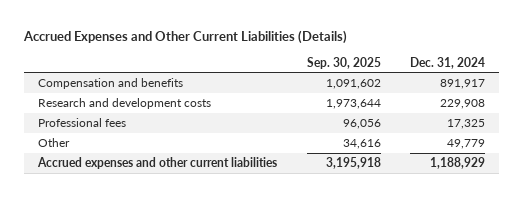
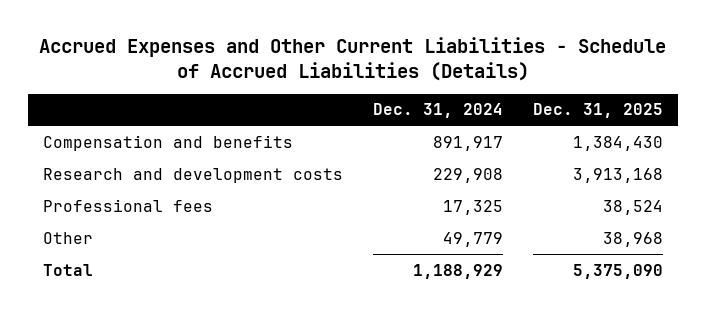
- Accrued Expenses and Other Current Liabilities (Details)
+ Accrued Expenses and Other Current Liabilities - Schedule of Accrued Liabilities (Details)
- | Sep. 30, 2025 | Dec. 31, 2024
+ | Dec. 31, 2024 | Dec. 31, 2025
- Accrued expenses and other current liabilities | 3,195,918 | 1,188,929
+ Total | 1,188,929 | 5,375,090

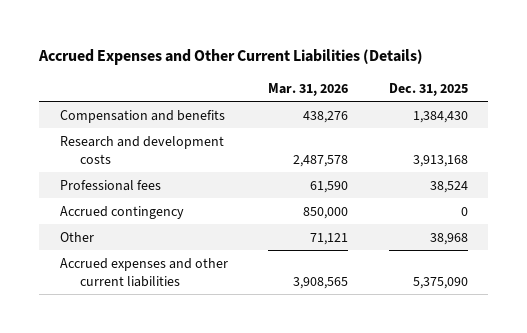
- Accrued Expenses and Other Current Liabilities - Schedule of Accrued Liabilities (Details)
+ Accrued Expenses and Other Current Liabilities (Details)
- | Dec. 31, 2024 | Dec. 31, 2025
+ | Mar. 31, 2026 | Dec. 31, 2025
+ Accrued contingency | 850,000 | 0
- Total | 1,188,929 | 5,375,090
+ Accrued expenses and other current liabilities | 3,908,565 | 5,375,090

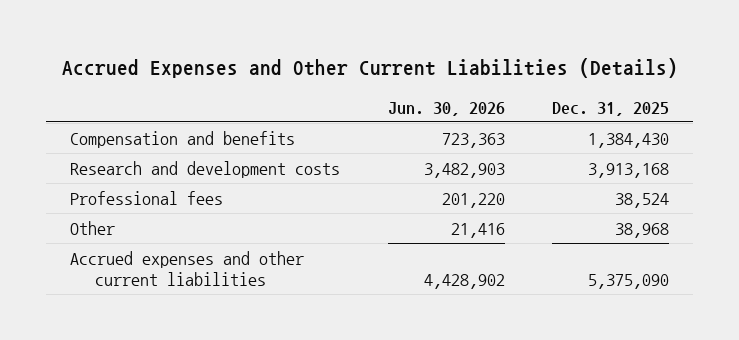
- | Mar. 31, 2026 | Dec. 31, 2025
+ | Jun. 30, 2026 | Dec. 31, 2025
- Accrued contingency | 850,000 | 0

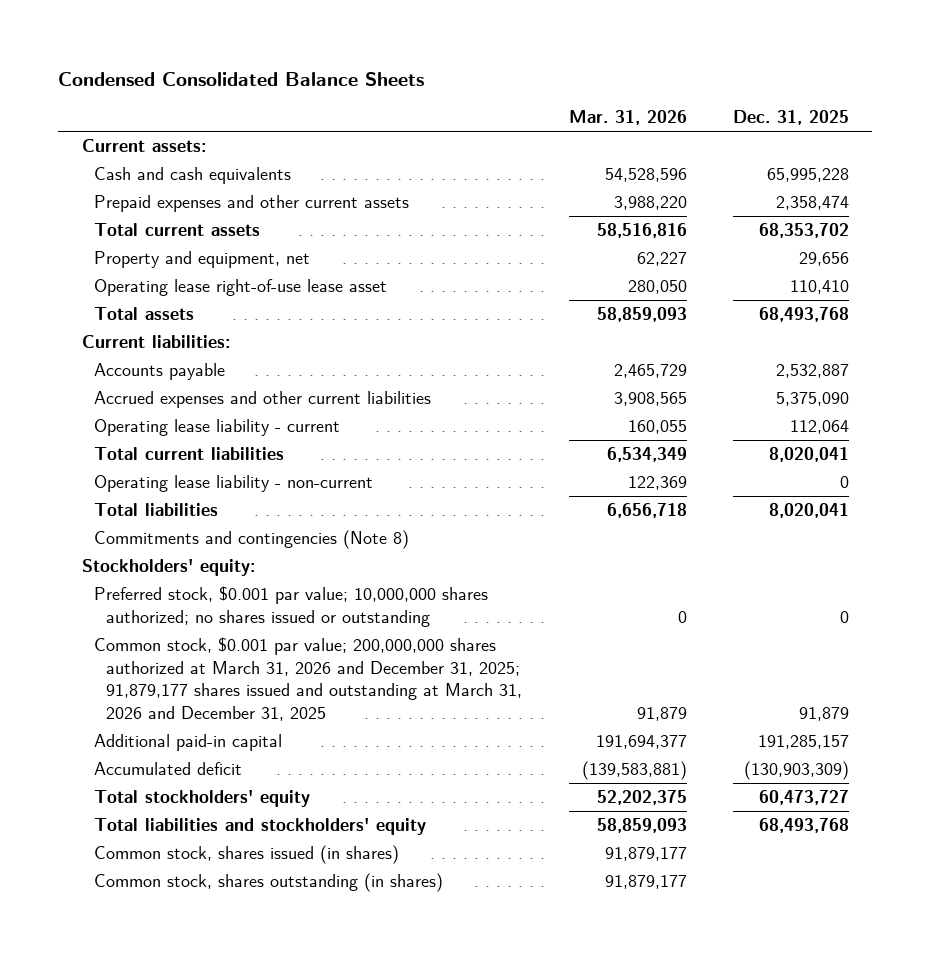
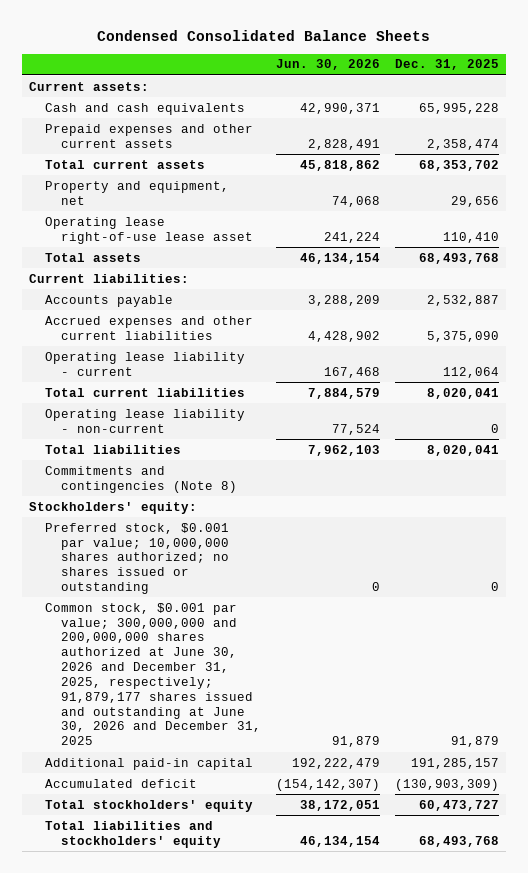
- | Mar. 31, 2026 | Dec. 31, 2025
+ | Jun. 30, 2026 | Dec. 31, 2025
- Common stock, $0.001 par value; 200,000,000 shares authorized at March 31, 2026 and December 31, 2025; 91,879,177 shares issued and outstanding at March 31, 2026 and December 31, 2025 | 91,879 | 91,879
+ Common stock, $0.001 par value; 300,000,000 and 200,000,000 shares authorized at June 30, 2026 and December 31, 2025, respectively; 91,879,177 shares issued and outstanding at June 30, 2026 and December 31, 2025 | 91,879 | 91,879
- Common stock, shares issued (in shares) | 91,879,177 |
- Common stock, shares outstanding (in shares) | 91,879,177 |

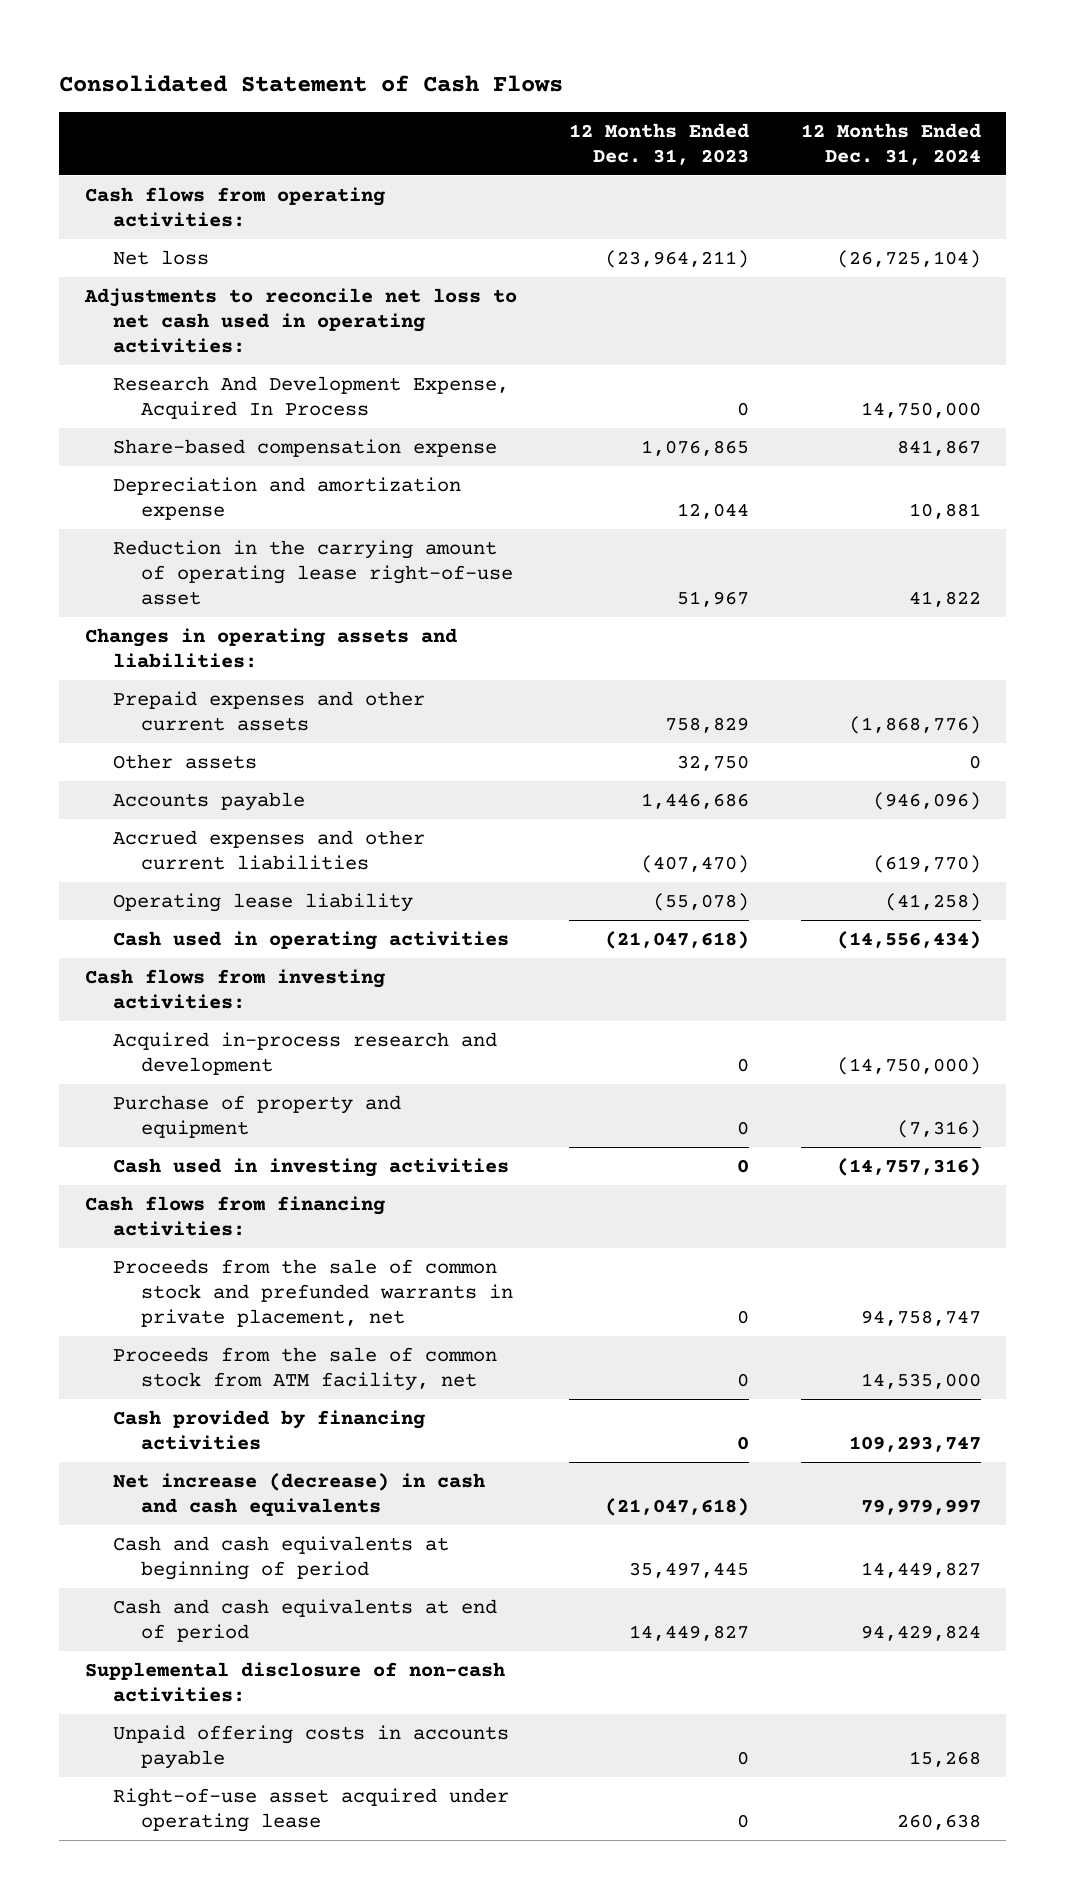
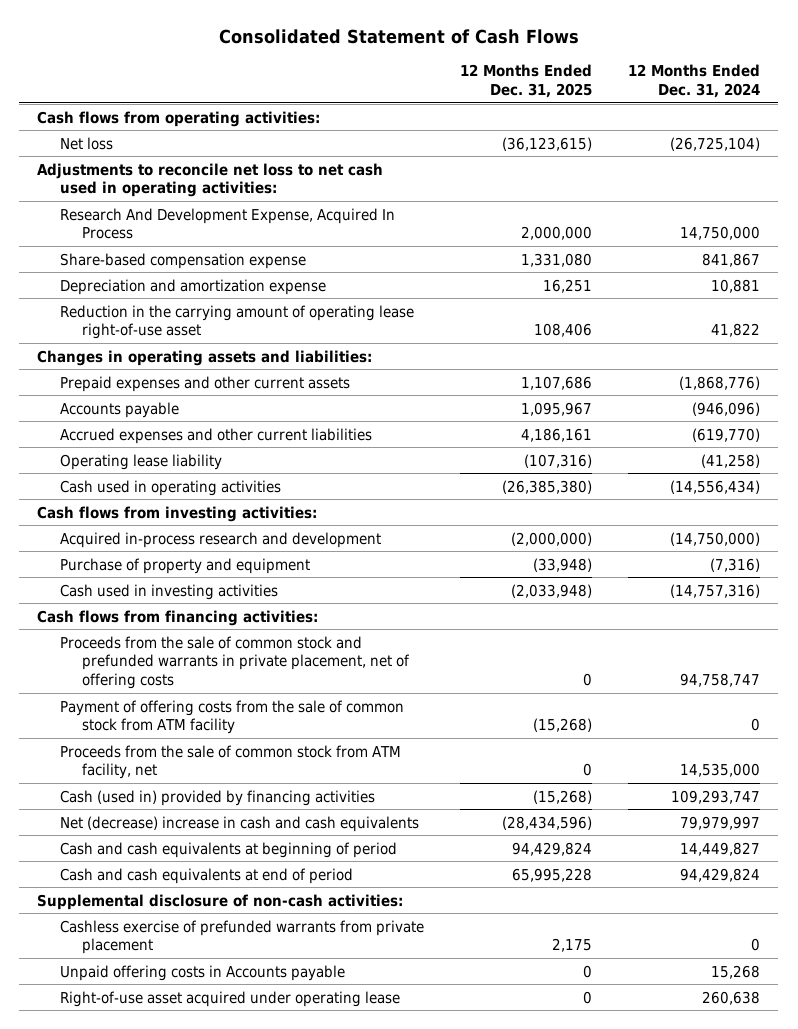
- | 12 Months Ended Dec. 31, 2023 | 12 Months Ended Dec. 31, 2024
+ | 12 Months Ended Dec. 31, 2025 | 12 Months Ended Dec. 31, 2024
- Other assets | 32,750 | 0
- Proceeds from the sale of common stock and prefunded warrants in private placement, net | 0 | 94,758,747
+ Proceeds from the sale of common stock and prefunded warrants in private placement, net of offering costs | 0 | 94,758,747
+ Payment of offering costs from the sale of common stock from ATM facility | (15,268) | 0
- Cash provided by financing activities | 0 | 109,293,747
- Net increase (decrease) in cash and cash equivalents | (21,047,618) | 79,979,997
+ Cash (used in) provided by financing activities | (15,268) | 109,293,747
+ Net (decrease) increase in cash and cash equivalents | (28,434,596) | 79,979,997
- Unpaid offering costs in accounts payable | 0 | 15,268
+ Cashless exercise of prefunded warrants from private placement | 2,175 | 0
+ Unpaid offering costs in Accounts payable | 0 | 15,268

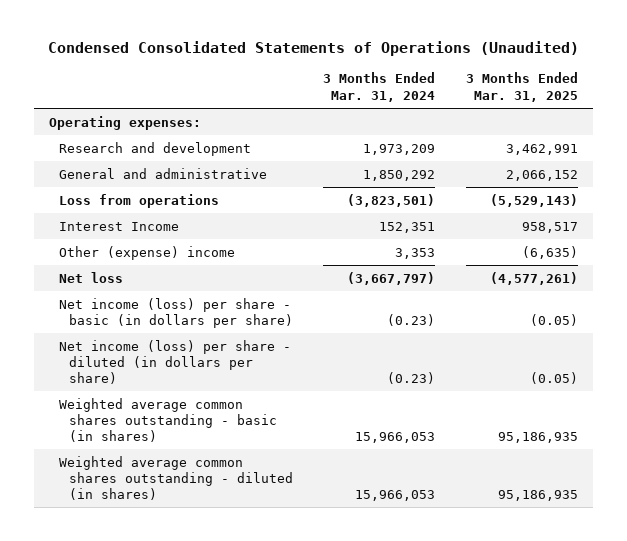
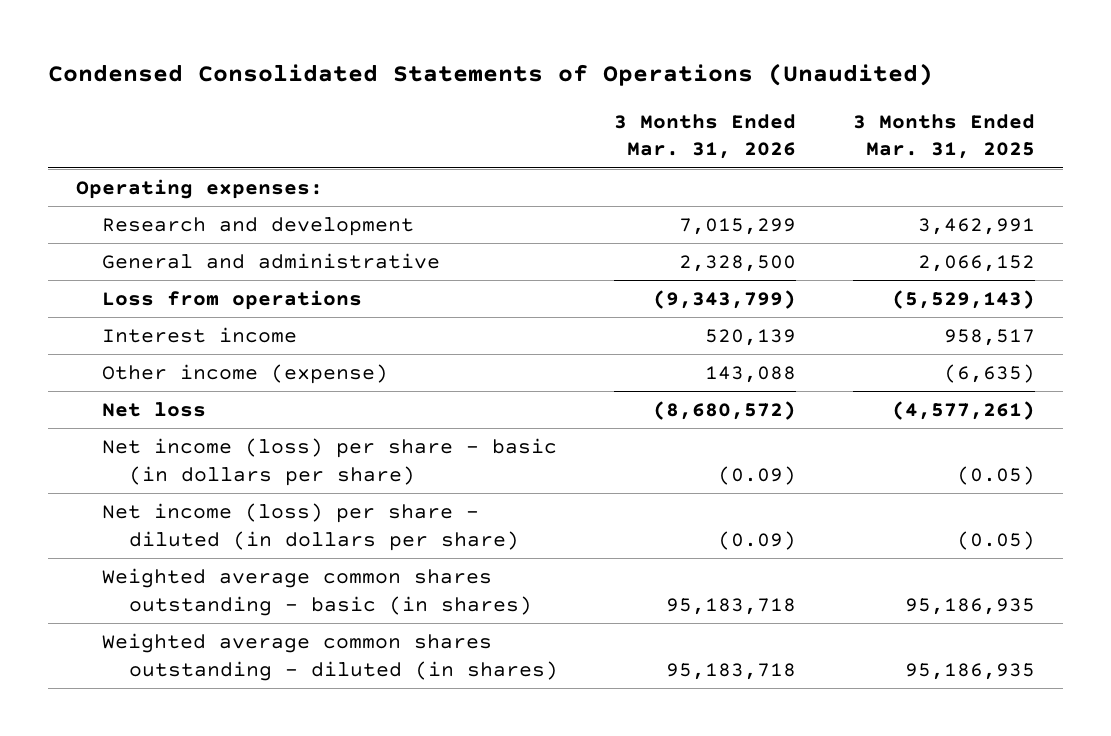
- | 3 Months Ended Mar. 31, 2024 | 3 Months Ended Mar. 31, 2025
+ | 3 Months Ended Mar. 31, 2026 | 3 Months Ended Mar. 31, 2025
- Interest Income | 152,351 | 958,517
- Other (expense) income | 3,353 | (6,635)
+ Interest income | 520,139 | 958,517
+ Other income (expense) | 143,088 | (6,635)

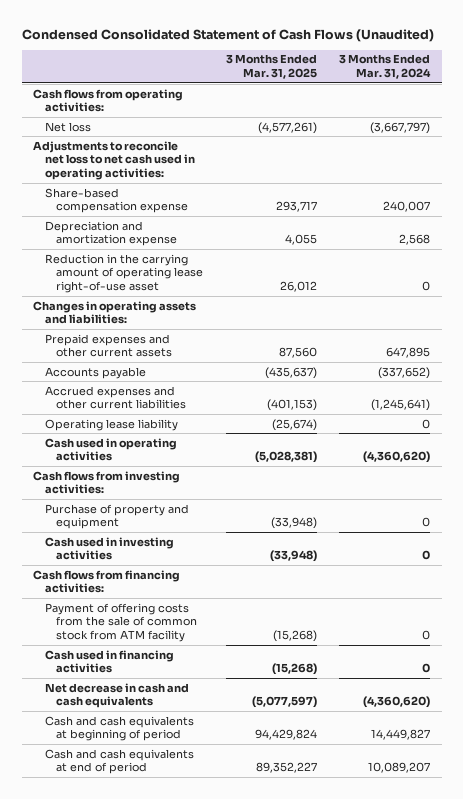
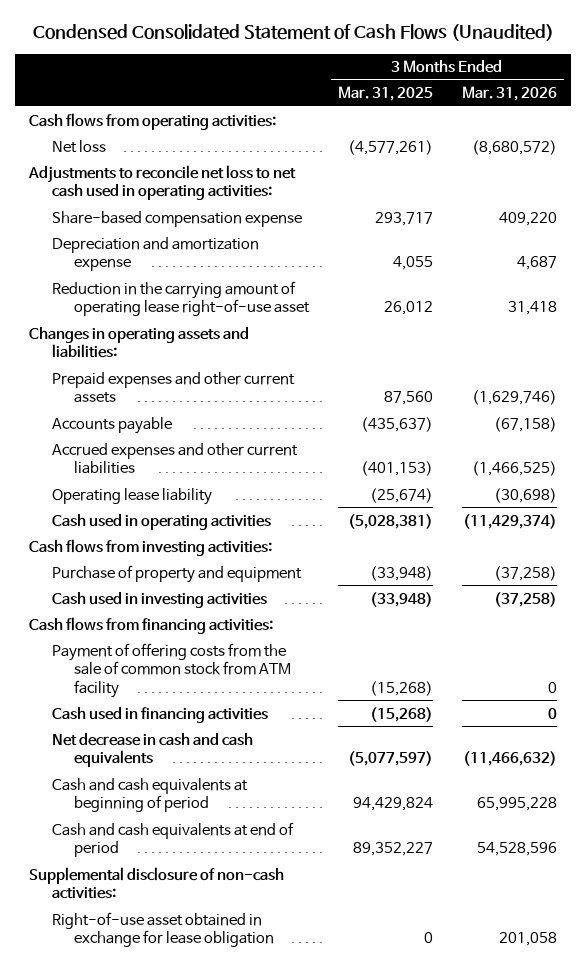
- | 3 Months Ended Mar. 31, 2025 | 3 Months Ended Mar. 31, 2024
+ | 3 Months Ended Mar. 31, 2025 | 3 Months Ended Mar. 31, 2026
+ Supplemental disclosure of non-cash activities:
+ Right-of-use asset obtained in exchange for lease obligation | 0 | 201,058

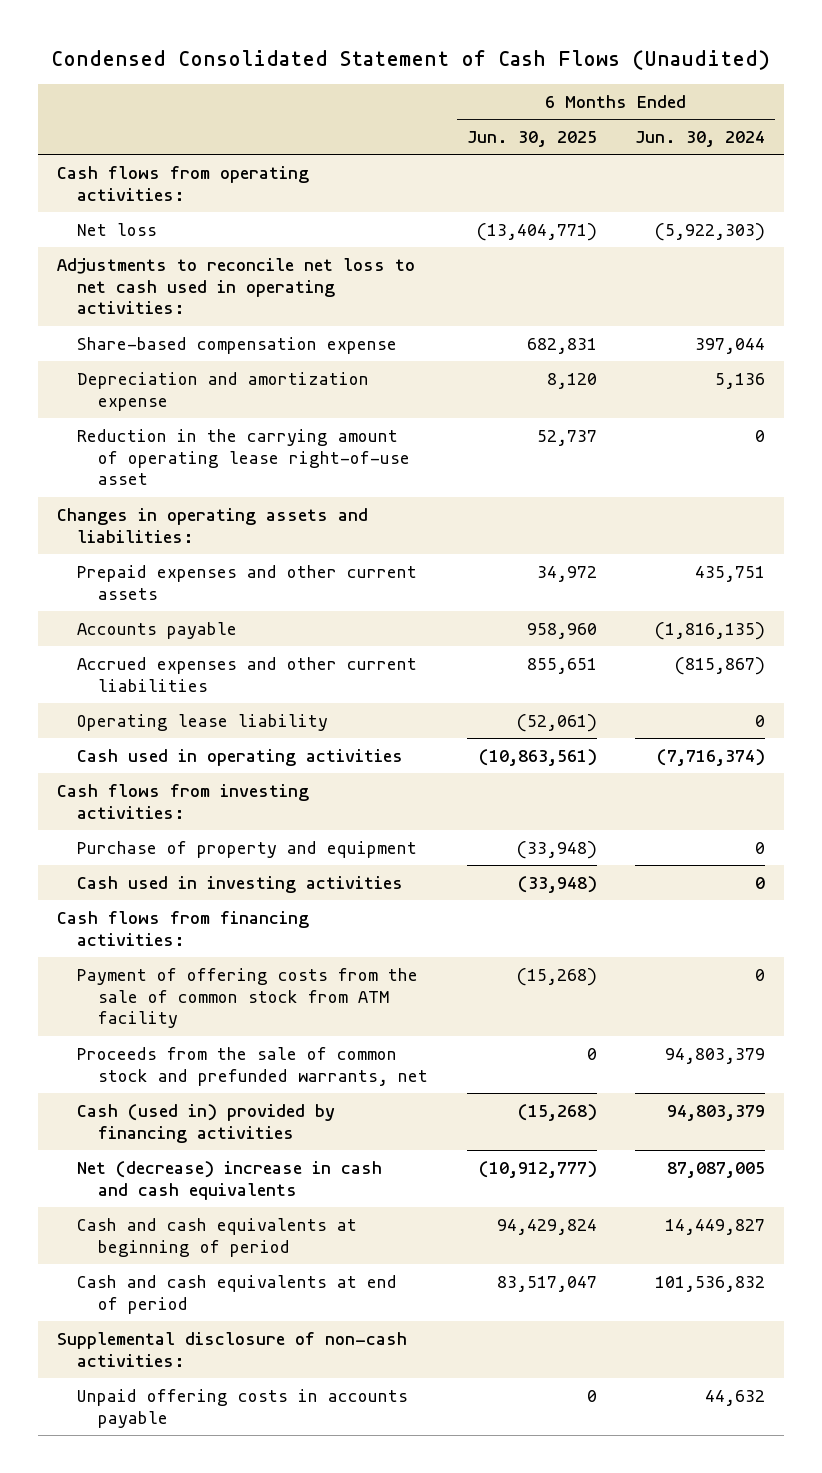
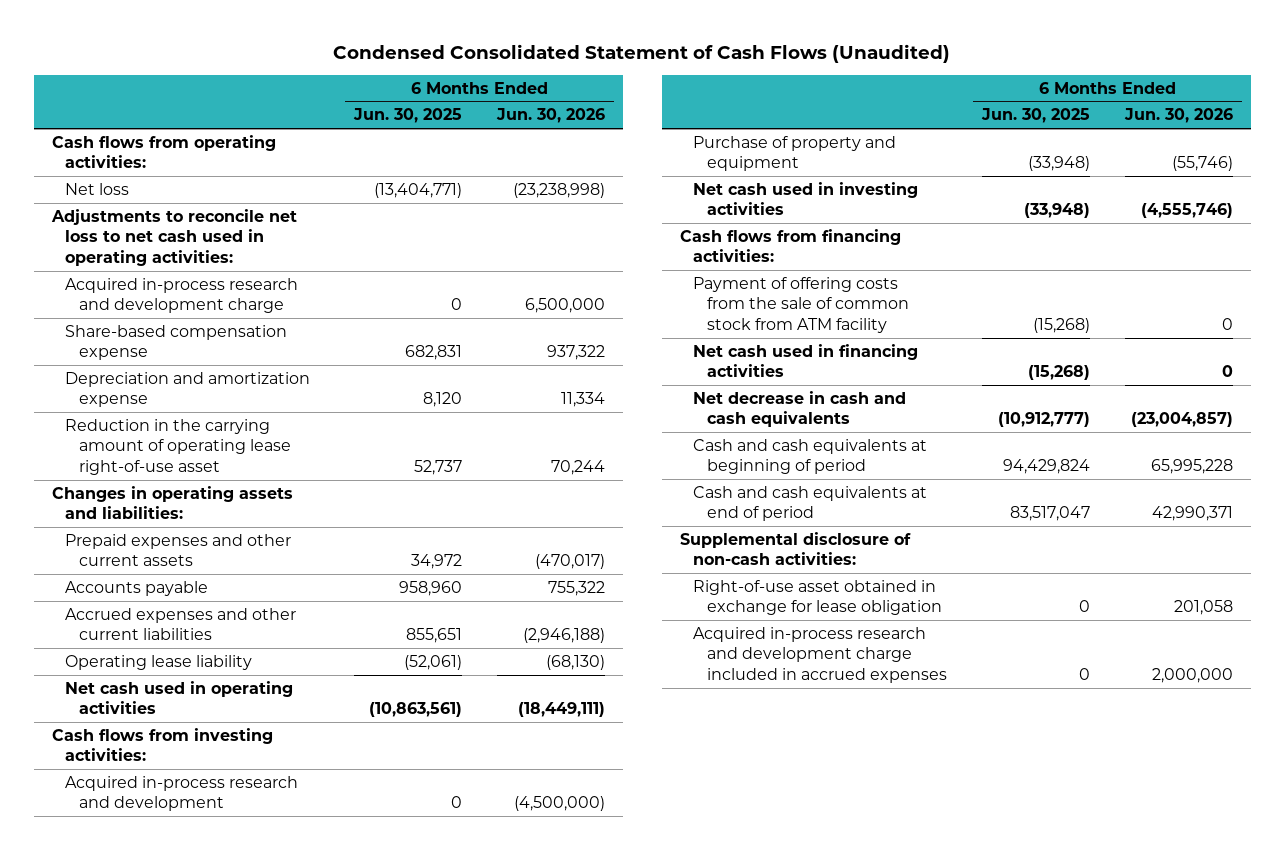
- | 6 Months Ended Jun. 30, 2025 | 6 Months Ended Jun. 30, 2024
+ | 6 Months Ended Jun. 30, 2025 | 6 Months Ended Jun. 30, 2026
+ Acquired in-process research and development charge | 0 | 6,500,000
- Cash used in operating activities | (10,863,561) | (7,716,374)
+ Net cash used in operating activities | (10,863,561) | (18,449,111)
+ Acquired in-process research and development | 0 | (4,500,000)
- Cash used in investing activities | (33,948) | 0
+ Net cash used in investing activities | (33,948) | (4,555,746)
- Proceeds from the sale of common stock and prefunded warrants, net | 0 | 94,803,379
- Cash (used in) provided by financing activities | (15,268) | 94,803,379
- Net (decrease) increase in cash and cash equivalents | (10,912,777) | 87,087,005
+ Net cash used in financing activities | (15,268) | 0
+ Net decrease in cash and cash equivalents | (10,912,777) | (23,004,857)
- Unpaid offering costs in accounts payable | 0 | 44,632
+ Right-of-use asset obtained in exchange for lease obligation | 0 | 201,058
+ Acquired in-process research and development charge included in accrued expenses | 0 | 2,000,000

